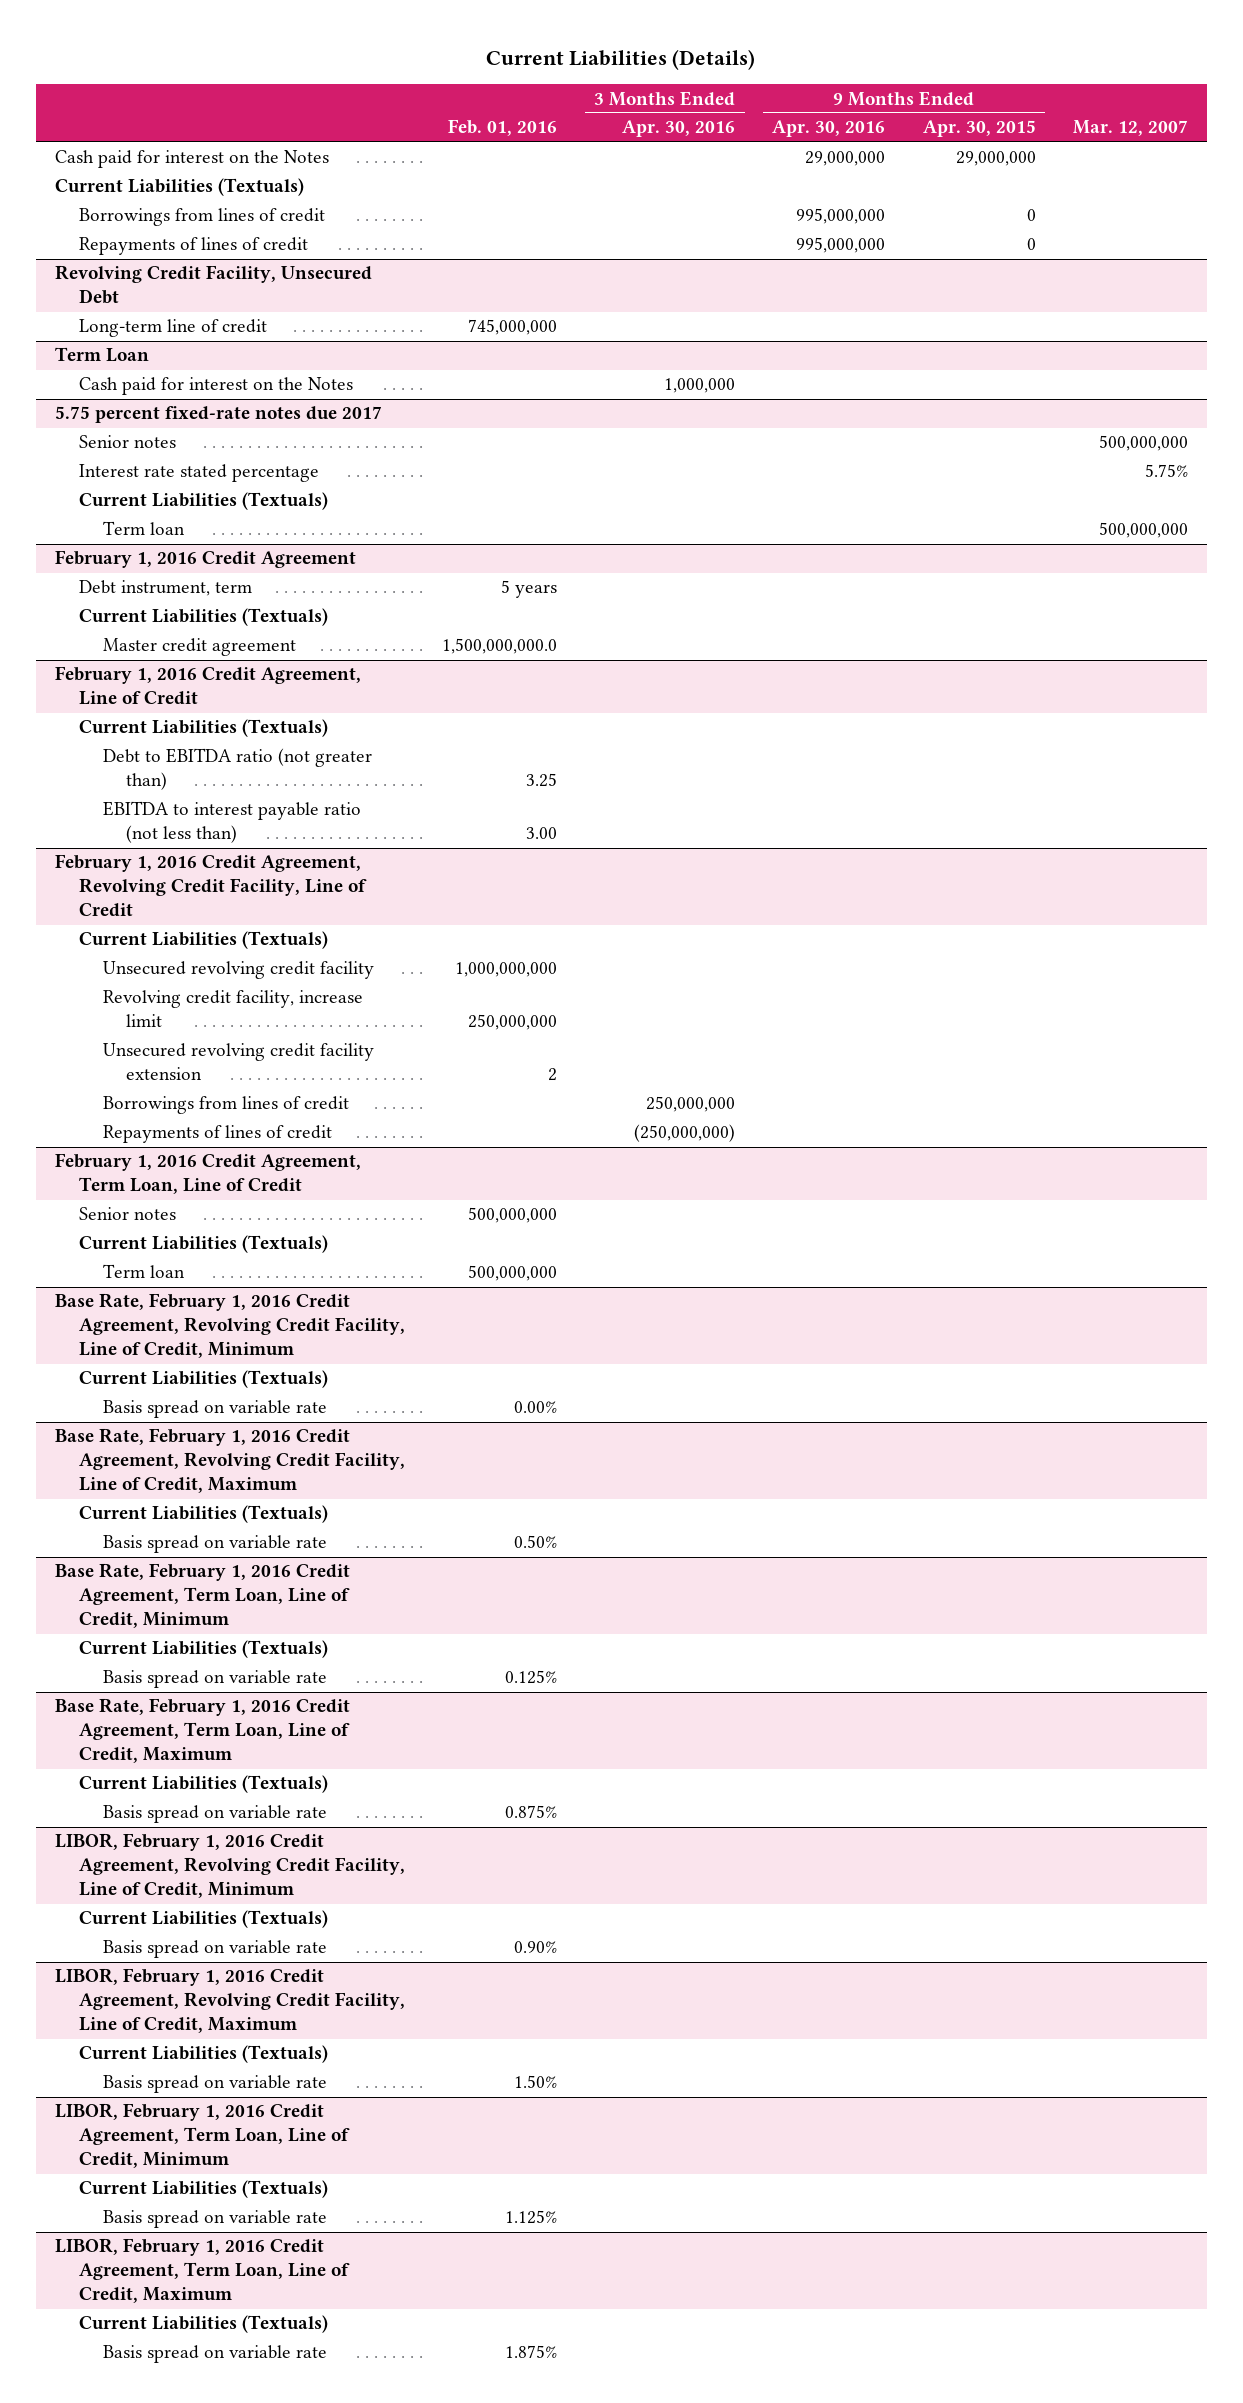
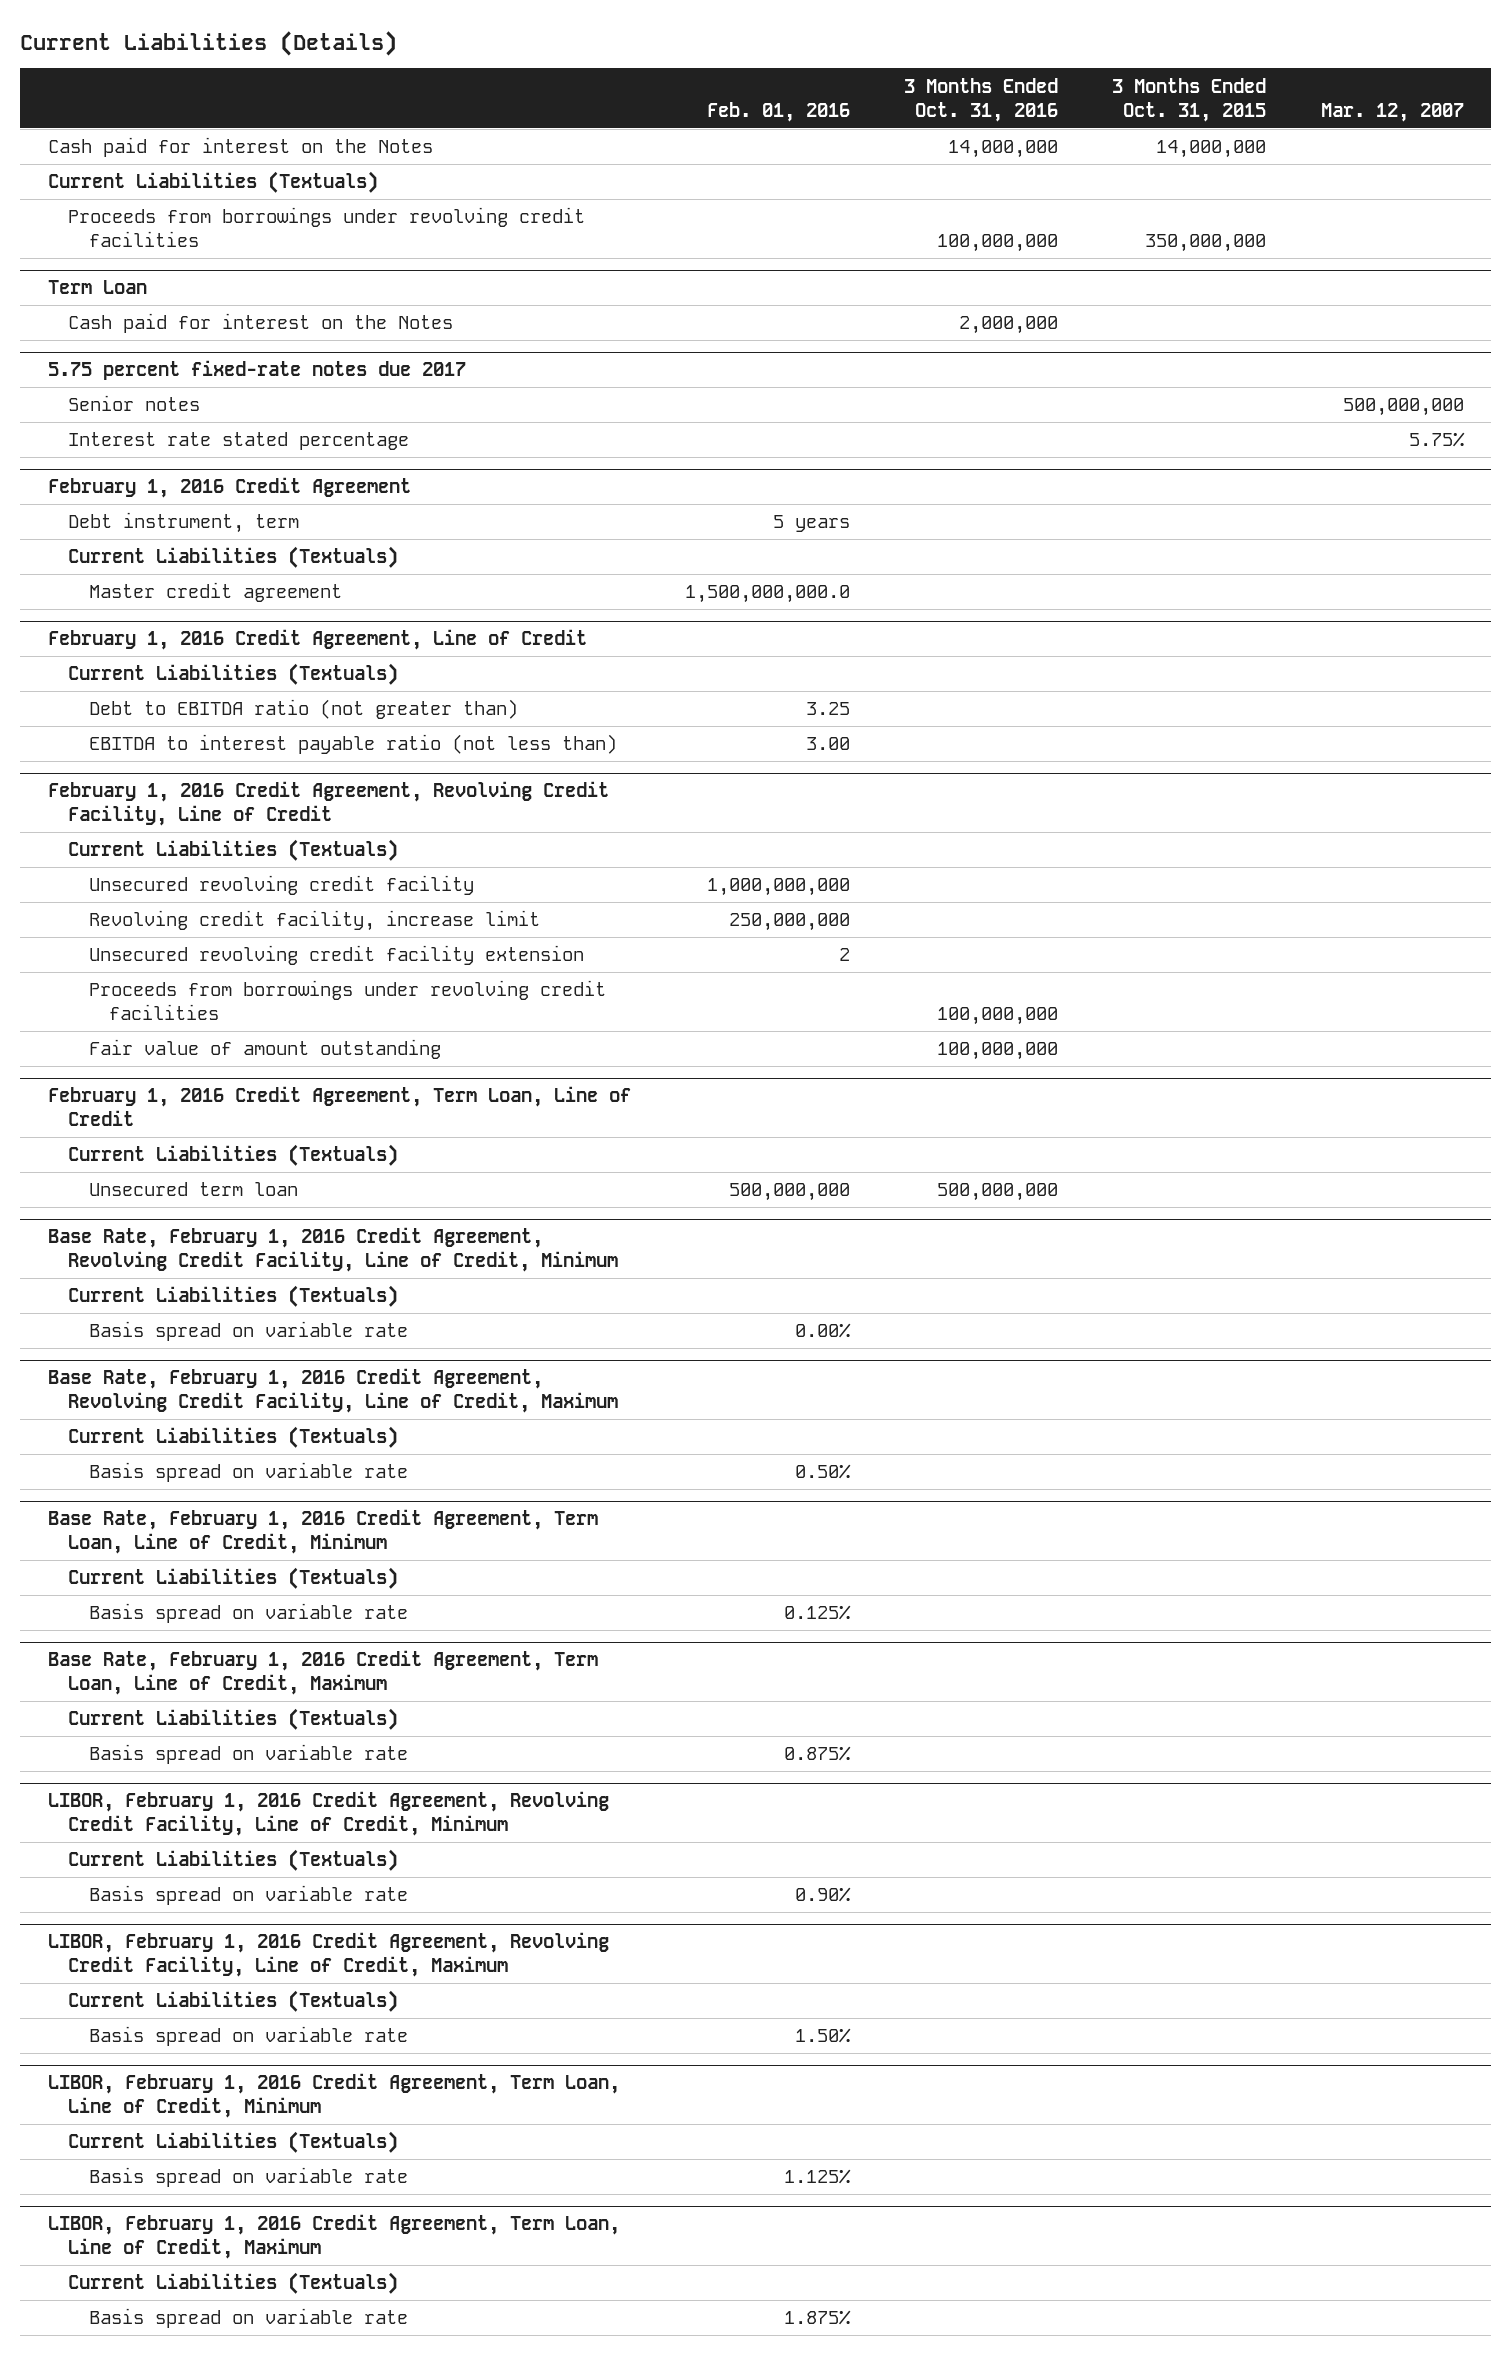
- | Feb. 01, 2016 | 3 Months Ended Apr. 30, 2016 | 9 Months Ended Apr. 30, 2016 | 9 Months Ended Apr. 30, 2015 | Mar. 12, 2007
+ | Feb. 01, 2016 | 3 Months Ended Oct. 31, 2016 | 3 Months Ended Oct. 31, 2015 | Mar. 12, 2007
- Borrowings from lines of credit | | | 995,000,000 | 0 |
- Repayments of lines of credit | | | 995,000,000 | 0 |
- Revolving Credit Facility, Unsecured Debt
- Long-term line of credit | 745,000,000 | | | |
+ Proceeds from borrowings under revolving credit facilities | | 100,000,000 | 350,000,000 |
@ 5.75 percent fixed-rate notes due 2017
- Current Liabilities (Textuals)
- Term loan | | | | | 500,000,000
@ February 1, 2016 Credit Agreement, Revolving Credit Facility, Line of Credit
- Borrowings from lines of credit | | 250,000,000 | | |
- Repayments of lines of credit | | (250,000,000) | | |
+ Proceeds from borrowings under revolving credit facilities | | 100,000,000 | |
+ Fair value of amount outstanding | | 100,000,000 | |
@ February 1, 2016 Credit Agreement, Term Loan, Line of Credit
- Senior notes | 500,000,000 | | | |
- Term loan | 500,000,000 | | | |
+ Unsecured term loan | 500,000,000 | 500,000,000 | |

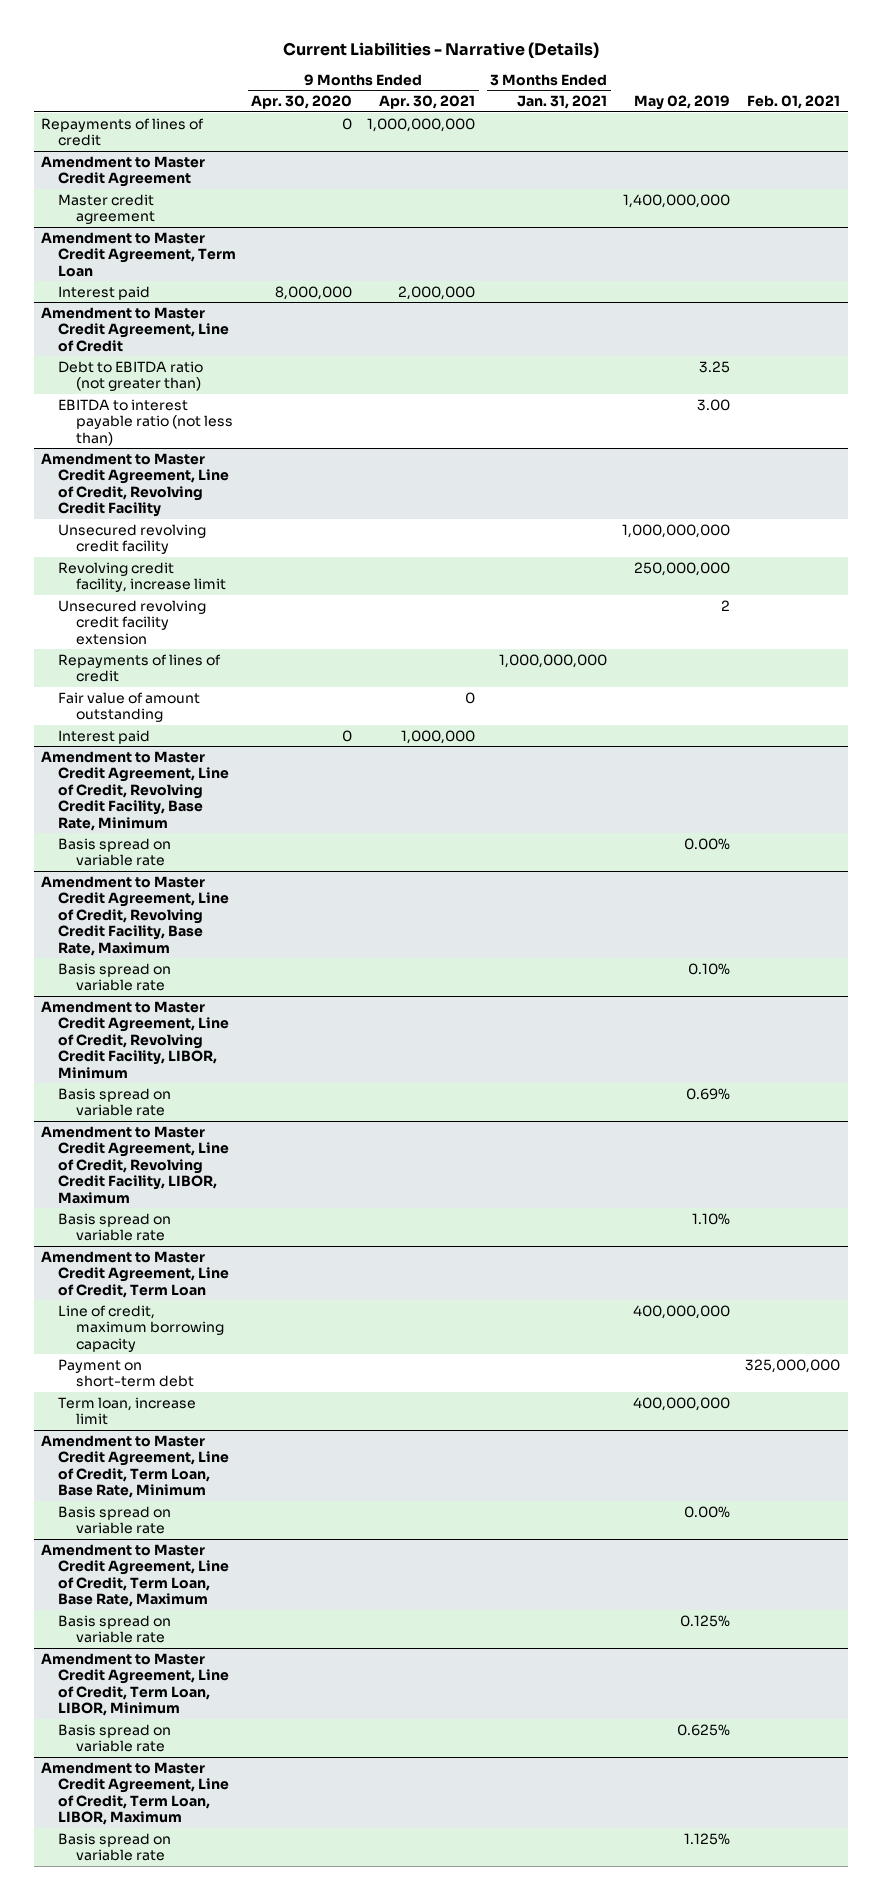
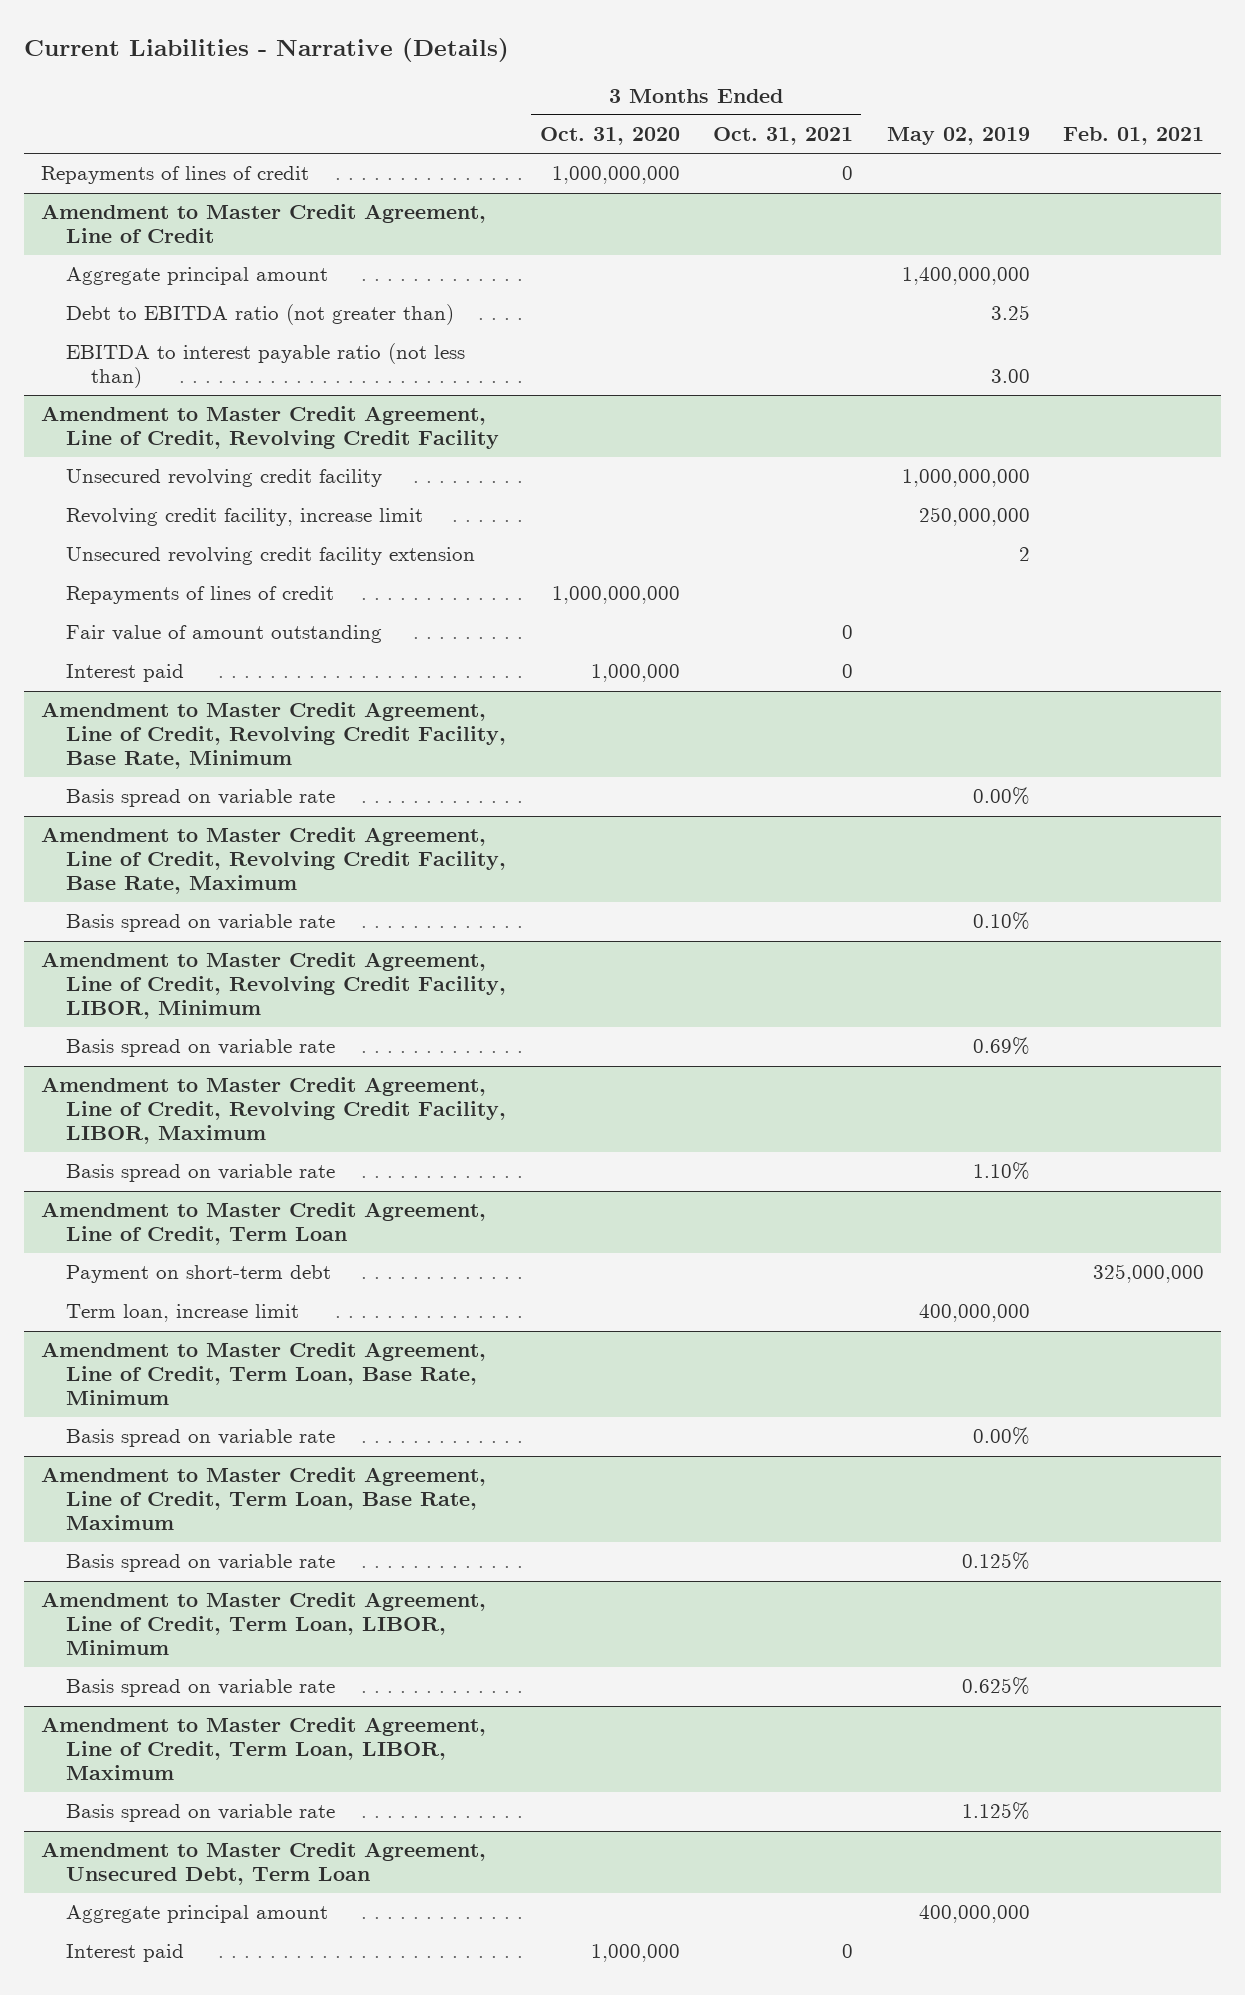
- | 9 Months Ended Apr. 30, 2020 | 9 Months Ended Apr. 30, 2021 | 3 Months Ended Jan. 31, 2021 | May 02, 2019 | Feb. 01, 2021
+ | 3 Months Ended Oct. 31, 2020 | 3 Months Ended Oct. 31, 2021 | May 02, 2019 | Feb. 01, 2021
- Amendment to Master Credit Agreement
- Master credit agreement | | | | 1,400,000,000 |
- Amendment to Master Credit Agreement, Term Loan
- Interest paid | 8,000,000 | 2,000,000 | | |
@ Amendment to Master Credit Agreement, Line of Credit
+ Aggregate principal amount | | | 1,400,000,000 |
@ Amendment to Master Credit Agreement, Line of Credit, Term Loan
- Line of credit, maximum borrowing capacity | | | | 400,000,000 |
+ Amendment to Master Credit Agreement, Unsecured Debt, Term Loan
+ Aggregate principal amount | | | 400,000,000 |
+ Interest paid | 1,000,000 | 0 | |

